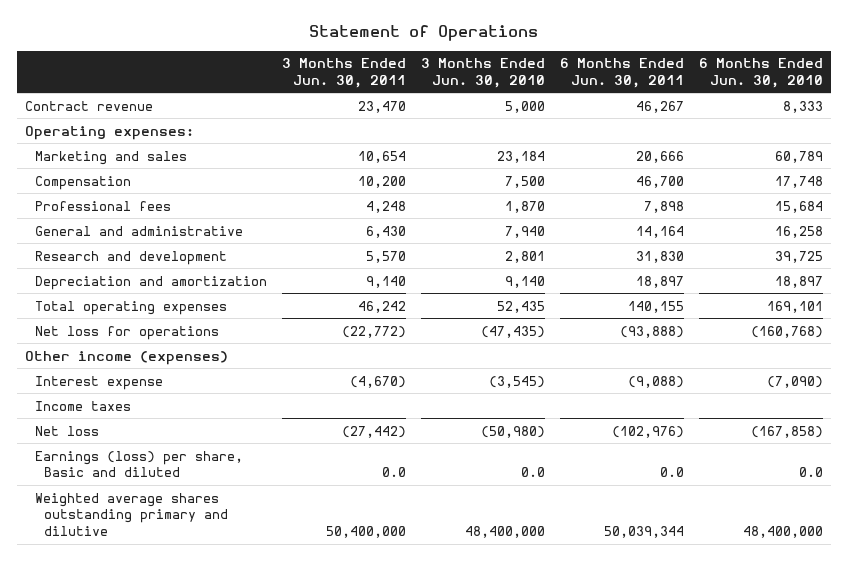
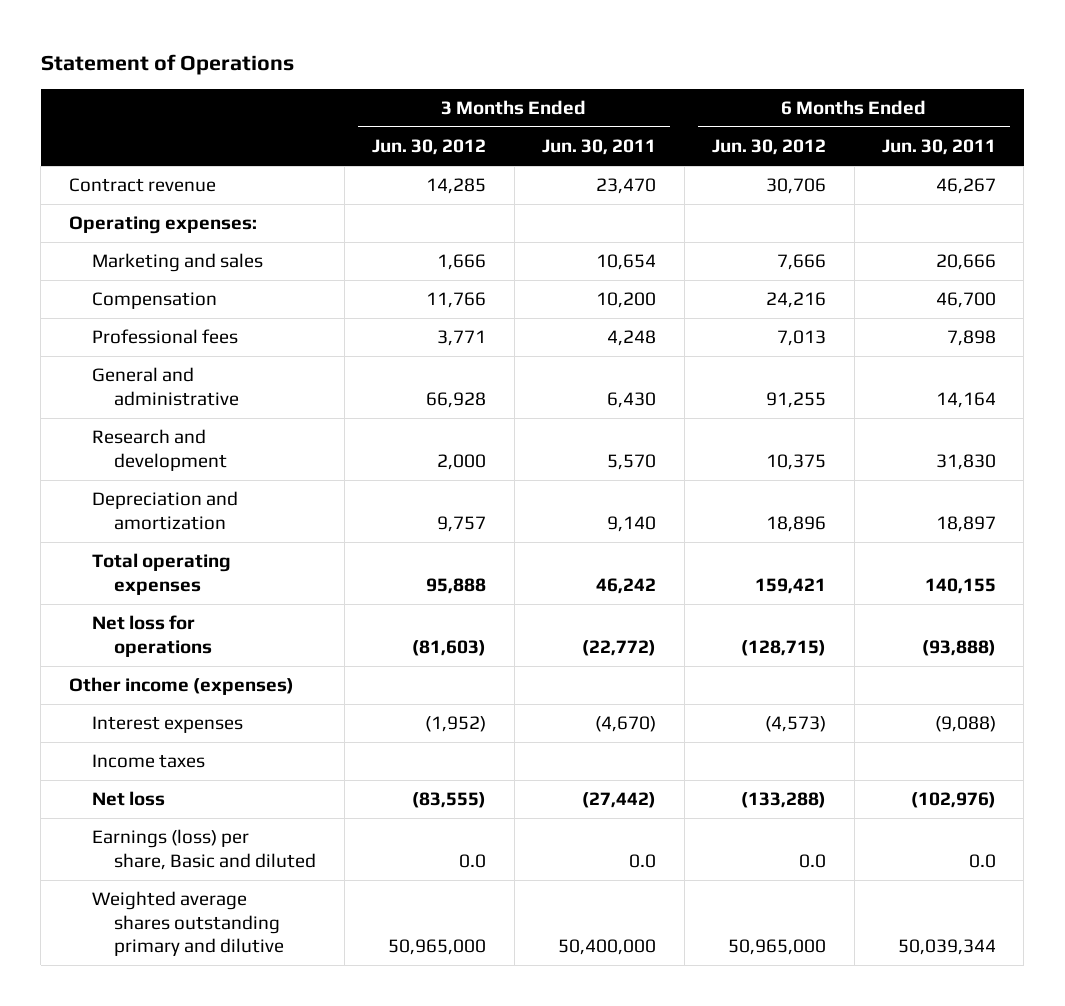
- | 3 Months Ended Jun. 30, 2011 | 3 Months Ended Jun. 30, 2010 | 6 Months Ended Jun. 30, 2011 | 6 Months Ended Jun. 30, 2010
+ | 3 Months Ended Jun. 30, 2012 | 3 Months Ended Jun. 30, 2011 | 6 Months Ended Jun. 30, 2012 | 6 Months Ended Jun. 30, 2011
- Interest expense | (4,670) | (3,545) | (9,088) | (7,090)
+ Interest expenses | (1,952) | (4,670) | (4,573) | (9,088)

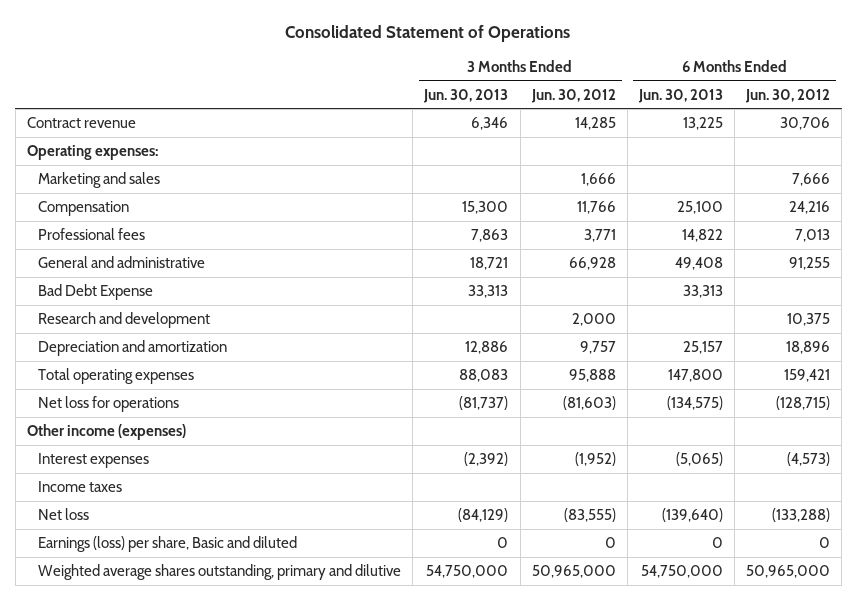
- Statement of Operations
+ Consolidated Statement of Operations
- | 3 Months Ended Jun. 30, 2012 | 3 Months Ended Jun. 30, 2011 | 6 Months Ended Jun. 30, 2012 | 6 Months Ended Jun. 30, 2011
+ | 3 Months Ended Jun. 30, 2013 | 3 Months Ended Jun. 30, 2012 | 6 Months Ended Jun. 30, 2013 | 6 Months Ended Jun. 30, 2012
+ Bad Debt Expense | 33,313 | | 33,313 |
- Earnings (loss) per share, Basic and diluted | 0.0 | 0.0 | 0.0 | 0.0
- Weighted average shares outstanding primary and dilutive | 50,965,000 | 50,400,000 | 50,965,000 | 50,039,344
+ Earnings (loss) per share, Basic and diluted | 0 | 0 | 0 | 0
+ Weighted average shares outstanding, primary and dilutive | 54,750,000 | 50,965,000 | 54,750,000 | 50,965,000

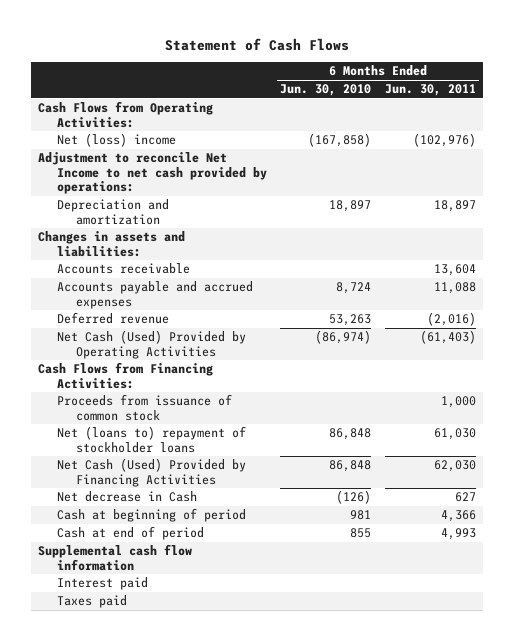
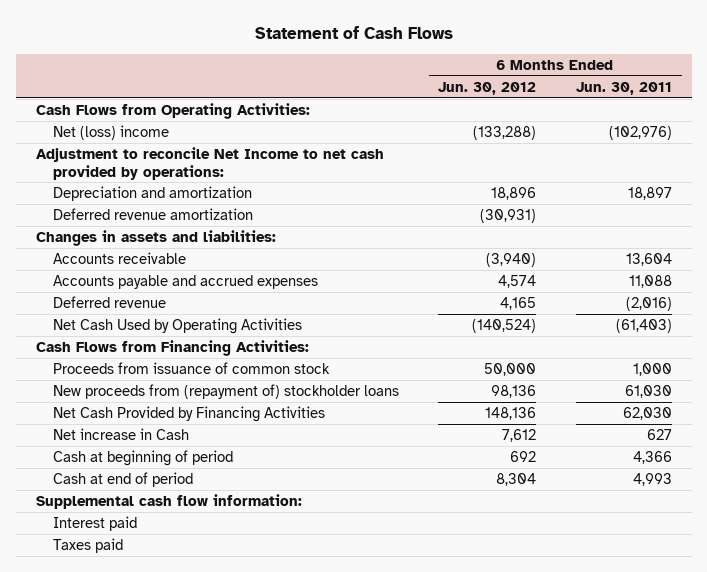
- | 6 Months Ended Jun. 30, 2010 | 6 Months Ended Jun. 30, 2011
+ | 6 Months Ended Jun. 30, 2012 | 6 Months Ended Jun. 30, 2011
+ Deferred revenue amortization | (30,931) |
- Net Cash (Used) Provided by Operating Activities | (86,974) | (61,403)
+ Net Cash Used by Operating Activities | (140,524) | (61,403)
- Net (loans to) repayment of stockholder loans | 86,848 | 61,030
- Net Cash (Used) Provided by Financing Activities | 86,848 | 62,030
- Net decrease in Cash | (126) | 627
+ New proceeds from (repayment of) stockholder loans | 98,136 | 61,030
+ Net Cash Provided by Financing Activities | 148,136 | 62,030
+ Net increase in Cash | 7,612 | 627
- Supplemental cash flow information
+ Supplemental cash flow information:

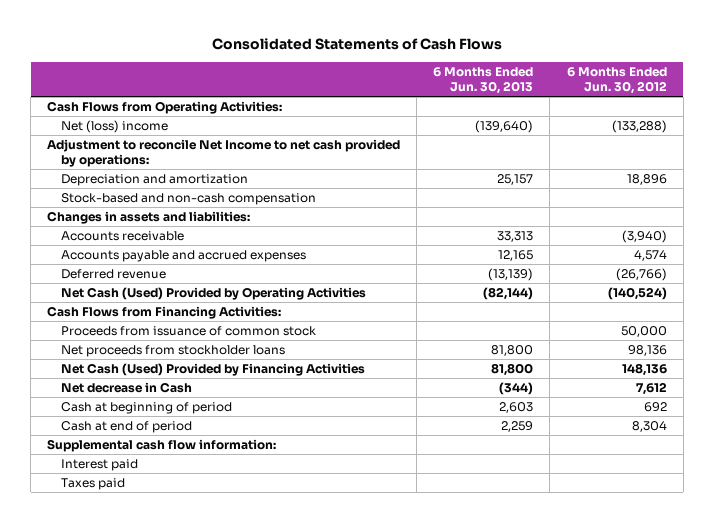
- Statement of Cash Flows
+ Consolidated Statements of Cash Flows
- | 6 Months Ended Jun. 30, 2012 | 6 Months Ended Jun. 30, 2011
+ | 6 Months Ended Jun. 30, 2013 | 6 Months Ended Jun. 30, 2012
- Deferred revenue amortization | (30,931) |
+ Stock-based and non-cash compensation
- Deferred revenue | 4,165 | (2,016)
- Net Cash Used by Operating Activities | (140,524) | (61,403)
+ Deferred revenue | (13,139) | (26,766)
+ Net Cash (Used) Provided by Operating Activities | (82,144) | (140,524)
- New proceeds from (repayment of) stockholder loans | 98,136 | 61,030
- Net Cash Provided by Financing Activities | 148,136 | 62,030
- Net increase in Cash | 7,612 | 627
+ Net proceeds from stockholder loans | 81,800 | 98,136
+ Net Cash (Used) Provided by Financing Activities | 81,800 | 148,136
+ Net decrease in Cash | (344) | 7,612

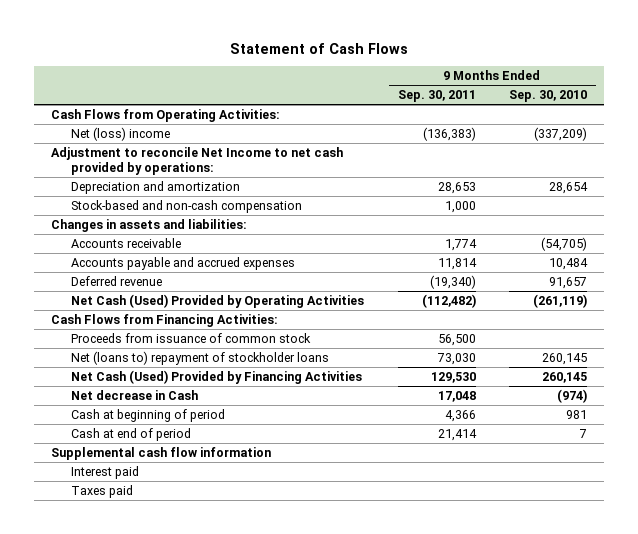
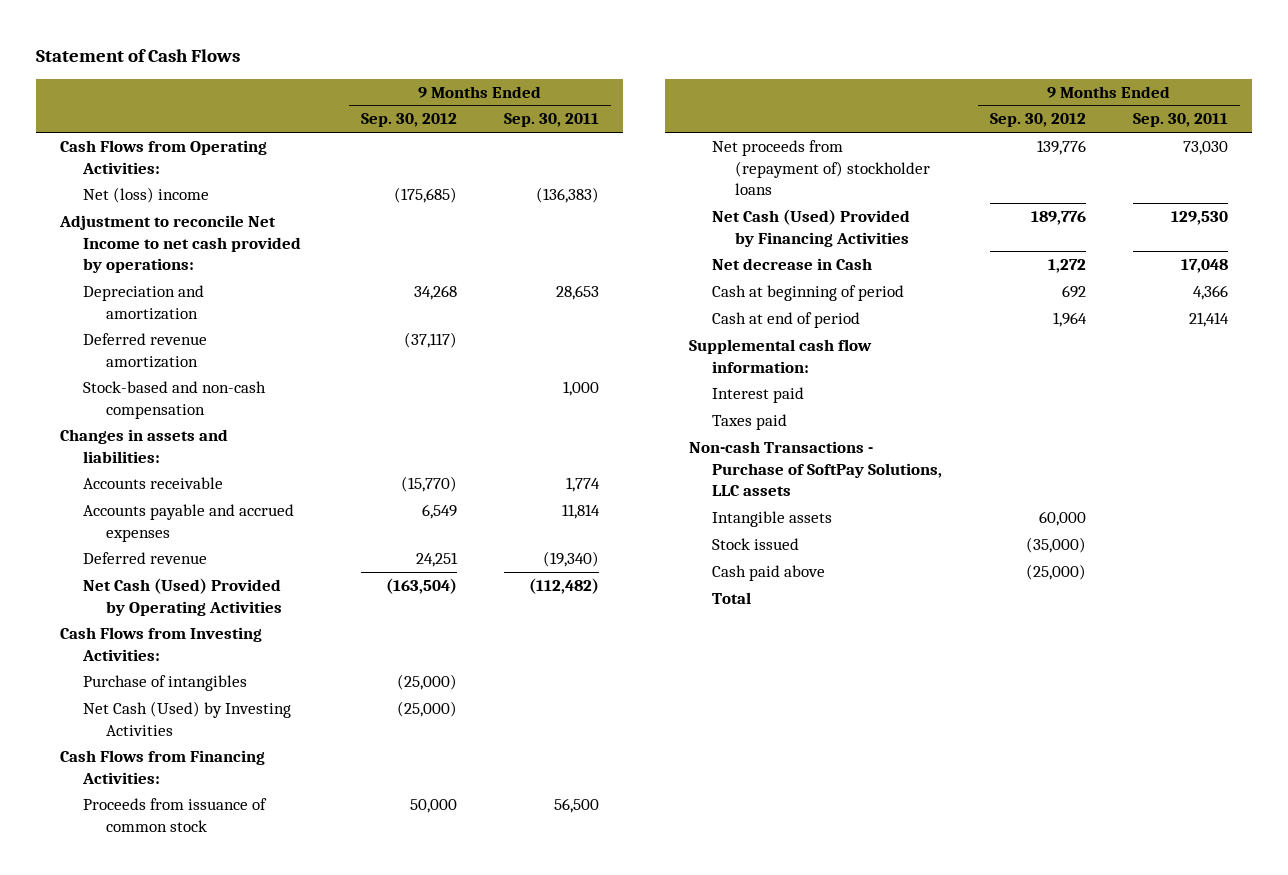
- | 9 Months Ended Sep. 30, 2011 | 9 Months Ended Sep. 30, 2010
+ | 9 Months Ended Sep. 30, 2012 | 9 Months Ended Sep. 30, 2011
+ Deferred revenue amortization | (37,117) |
+ Cash Flows from Investing Activities:
+ Purchase of intangibles | (25,000) |
+ Net Cash (Used) by Investing Activities | (25,000) |
- Net (loans to) repayment of stockholder loans | 73,030 | 260,145
+ Net proceeds from (repayment of) stockholder loans | 139,776 | 73,030
- Supplemental cash flow information
+ Supplemental cash flow information:
+ Non-cash Transactions - Purchase of SoftPay Solutions, LLC assets
+ Intangible assets | 60,000 |
+ Stock issued | (35,000) |
+ Cash paid above | (25,000) |
+ Total

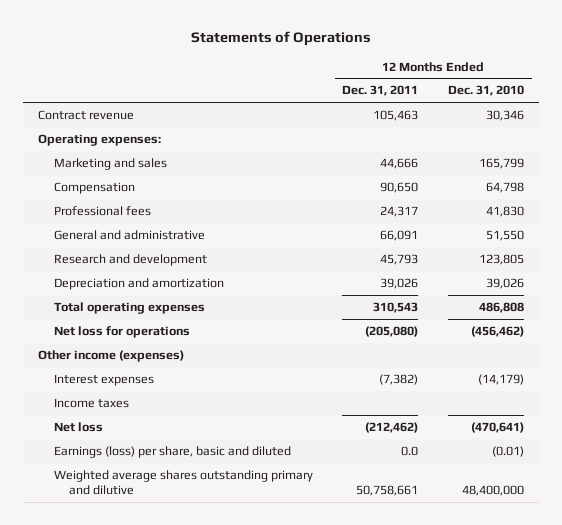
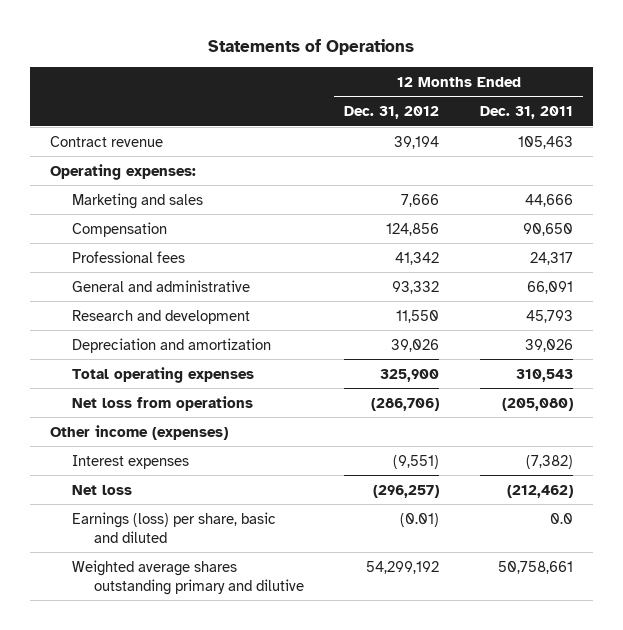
- | 12 Months Ended Dec. 31, 2011 | 12 Months Ended Dec. 31, 2010
+ | 12 Months Ended Dec. 31, 2012 | 12 Months Ended Dec. 31, 2011
- Net loss for operations | (205,080) | (456,462)
+ Net loss from operations | (286,706) | (205,080)
- Income taxes

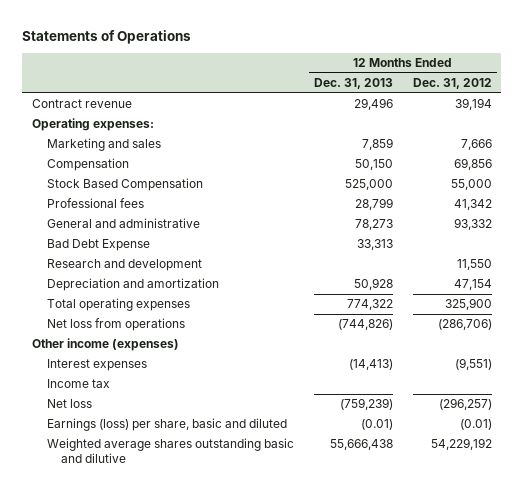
- | 12 Months Ended Dec. 31, 2012 | 12 Months Ended Dec. 31, 2011
+ | 12 Months Ended Dec. 31, 2013 | 12 Months Ended Dec. 31, 2012
- Compensation | 124,856 | 90,650
+ Compensation | 50,150 | 69,856
+ Stock Based Compensation | 525,000 | 55,000
+ Bad Debt Expense | 33,313 |
- Depreciation and amortization | 39,026 | 39,026
+ Depreciation and amortization | 50,928 | 47,154
+ Income tax
- Weighted average shares outstanding primary and dilutive | 54,299,192 | 50,758,661
+ Weighted average shares outstanding basic and dilutive | 55,666,438 | 54,229,192

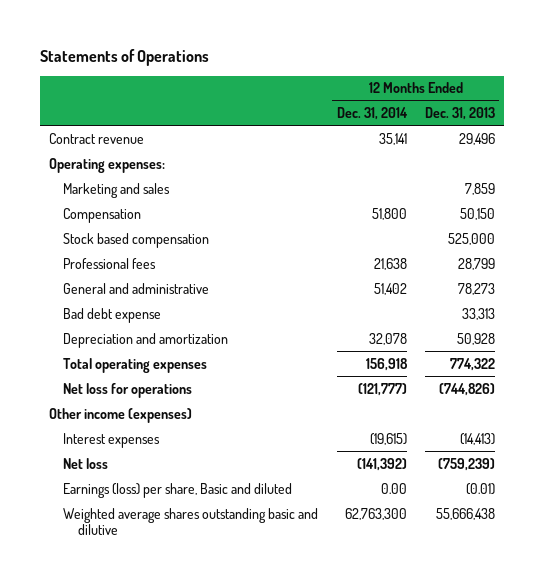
- | 12 Months Ended Dec. 31, 2013 | 12 Months Ended Dec. 31, 2012
+ | 12 Months Ended Dec. 31, 2014 | 12 Months Ended Dec. 31, 2013
- Stock Based Compensation | 525,000 | 55,000
+ Stock based compensation | | 525,000
- Bad Debt Expense | 33,313 |
- Research and development | | 11,550
+ Bad debt expense | | 33,313
- Net loss from operations | (744,826) | (286,706)
+ Net loss for operations | (121,777) | (744,826)
- Income tax
- Earnings (loss) per share, basic and diluted | (0.01) | (0.01)
+ Earnings (loss) per share, Basic and diluted | 0.00 | (0.01)

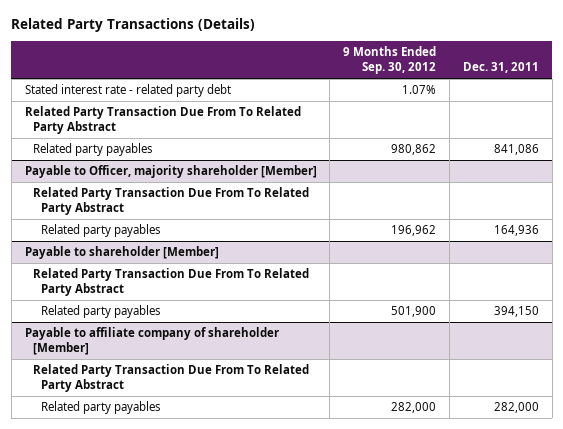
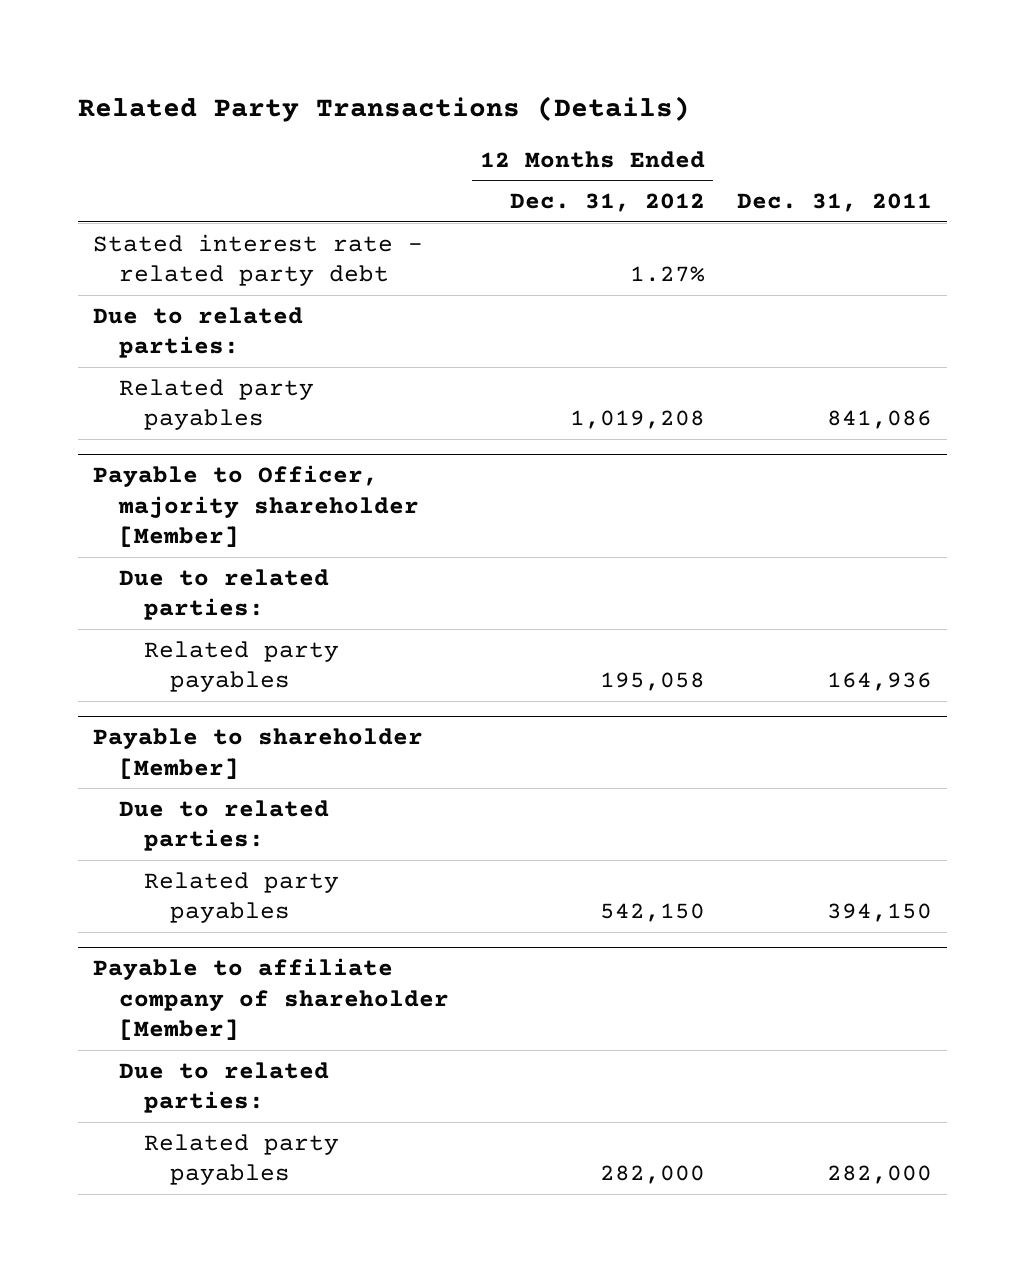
- | 9 Months Ended Sep. 30, 2012 | Dec. 31, 2011
+ | 12 Months Ended Dec. 31, 2012 | Dec. 31, 2011
- Related Party Transaction Due From To Related Party Abstract
+ Due to related parties:
@ Payable to Officer, majority shareholder [Member]
- Related Party Transaction Due From To Related Party Abstract
+ Due to related parties:
@ Payable to shareholder [Member]
- Related Party Transaction Due From To Related Party Abstract
+ Due to related parties:
@ Payable to affiliate company of shareholder [Member]
- Related Party Transaction Due From To Related Party Abstract
+ Due to related parties:

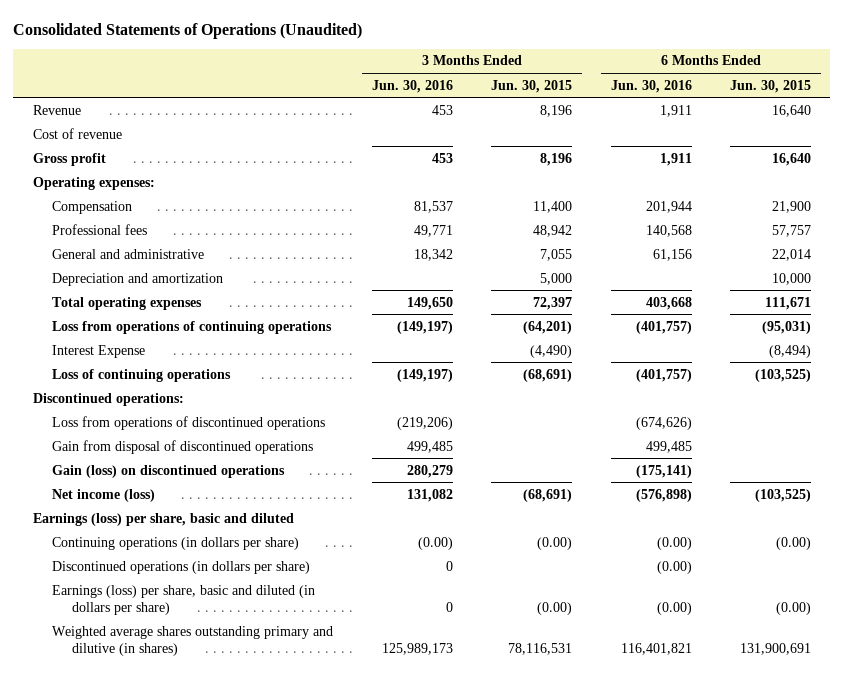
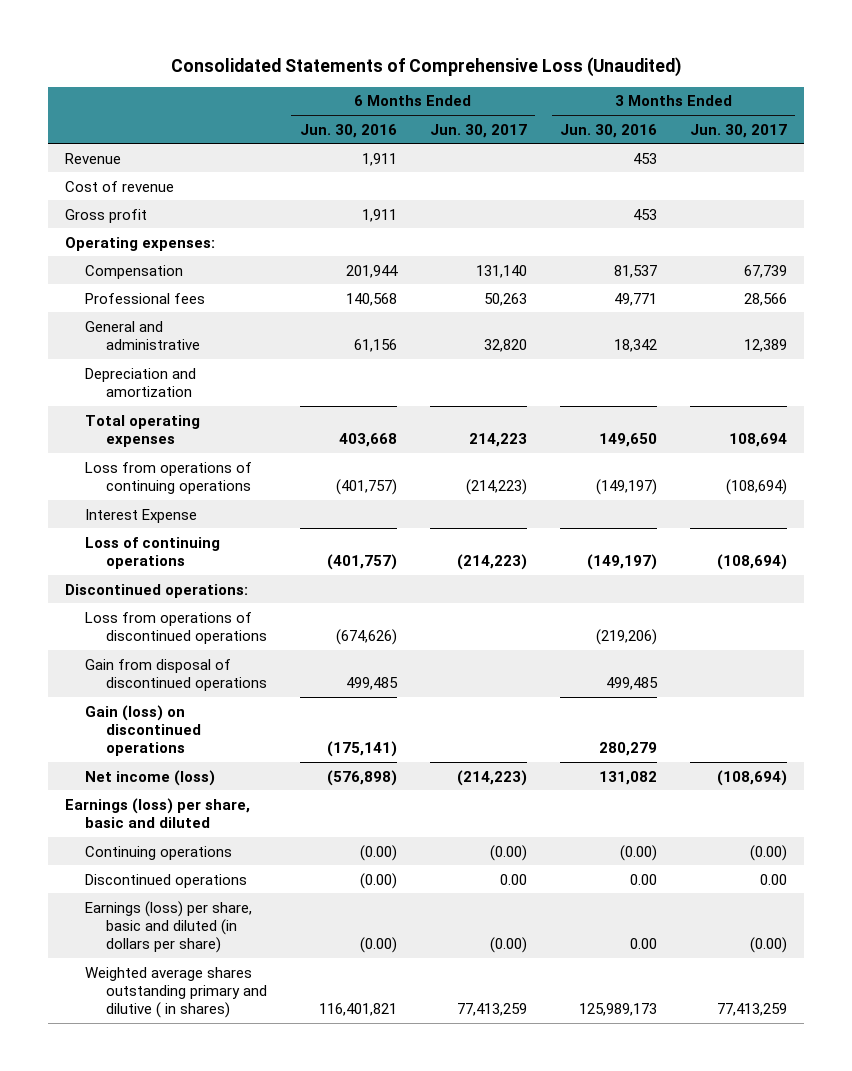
- Consolidated Statements of Operations (Unaudited)
+ Consolidated Statements of Comprehensive Loss (Unaudited)
- | 3 Months Ended Jun. 30, 2016 | 3 Months Ended Jun. 30, 2015 | 6 Months Ended Jun. 30, 2016 | 6 Months Ended Jun. 30, 2015
+ | 6 Months Ended Jun. 30, 2016 | 6 Months Ended Jun. 30, 2017 | 3 Months Ended Jun. 30, 2016 | 3 Months Ended Jun. 30, 2017
- Continuing operations (in dollars per share) | (0.00) | (0.00) | (0.00) | (0.00)
- Discontinued operations (in dollars per share) | 0 | | (0.00) |
- Earnings (loss) per share, basic and diluted (in dollars per share) | 0 | (0.00) | (0.00) | (0.00)
- Weighted average shares outstanding primary and dilutive (in shares) | 125,989,173 | 78,116,531 | 116,401,821 | 131,900,691
+ Continuing operations | (0.00) | (0.00) | (0.00) | (0.00)
+ Discontinued operations | (0.00) | 0.00 | 0.00 | 0.00
+ Earnings (loss) per share, basic and diluted (in dollars per share) | (0.00) | (0.00) | 0.00 | (0.00)
+ Weighted average shares outstanding primary and dilutive ( in shares) | 116,401,821 | 77,413,259 | 125,989,173 | 77,413,259

